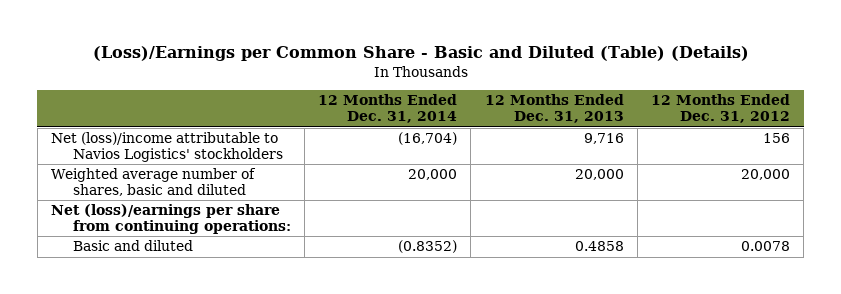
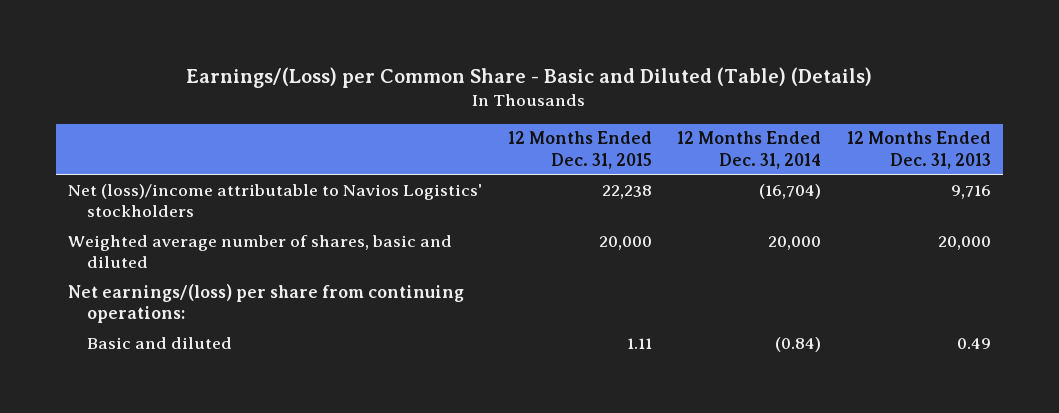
- (Loss)/Earnings per Common Share - Basic and Diluted (Table) (Details)
+ Earnings/(Loss) per Common Share - Basic and Diluted (Table) (Details)
- | 12 Months Ended Dec. 31, 2014 | 12 Months Ended Dec. 31, 2013 | 12 Months Ended Dec. 31, 2012
+ | 12 Months Ended Dec. 31, 2015 | 12 Months Ended Dec. 31, 2014 | 12 Months Ended Dec. 31, 2013
- Net (loss)/earnings per share from continuing operations:
- Basic and diluted | (0.8352) | 0.4858 | 0.0078
+ Net earnings/(loss) per share from continuing operations:
+ Basic and diluted | 1.11 | (0.84) | 0.49

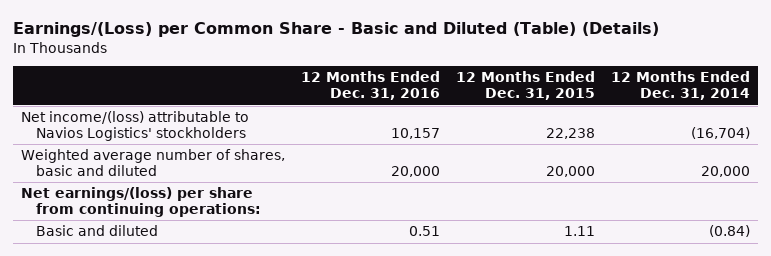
- | 12 Months Ended Dec. 31, 2015 | 12 Months Ended Dec. 31, 2014 | 12 Months Ended Dec. 31, 2013
+ | 12 Months Ended Dec. 31, 2016 | 12 Months Ended Dec. 31, 2015 | 12 Months Ended Dec. 31, 2014
- Net (loss)/income attributable to Navios Logistics' stockholders | 22,238 | (16,704) | 9,716
+ Net income/(loss) attributable to Navios Logistics' stockholders | 10,157 | 22,238 | (16,704)

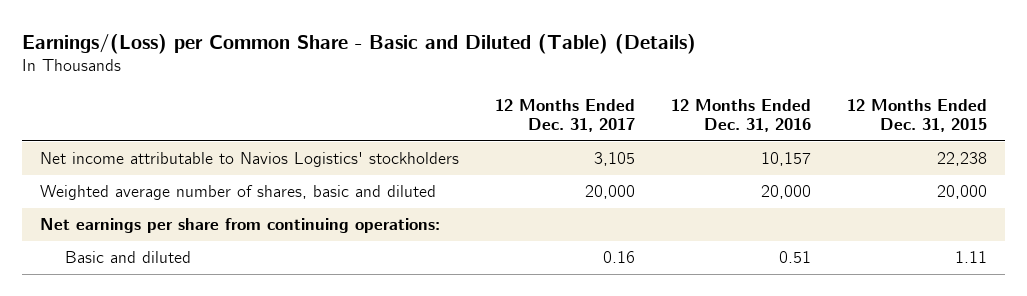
- | 12 Months Ended Dec. 31, 2016 | 12 Months Ended Dec. 31, 2015 | 12 Months Ended Dec. 31, 2014
+ | 12 Months Ended Dec. 31, 2017 | 12 Months Ended Dec. 31, 2016 | 12 Months Ended Dec. 31, 2015
- Net income/(loss) attributable to Navios Logistics' stockholders | 10,157 | 22,238 | (16,704)
+ Net income attributable to Navios Logistics' stockholders | 3,105 | 10,157 | 22,238
- Net earnings/(loss) per share from continuing operations:
+ Net earnings per share from continuing operations:

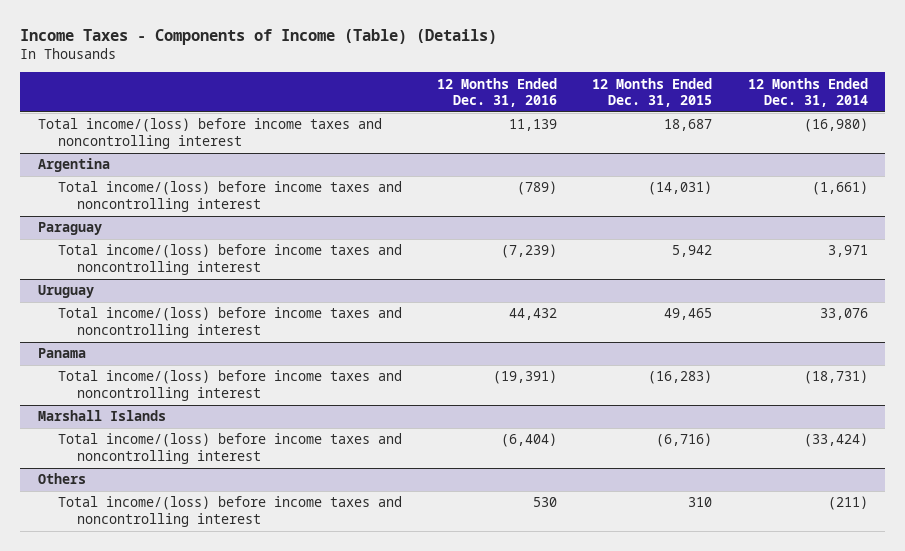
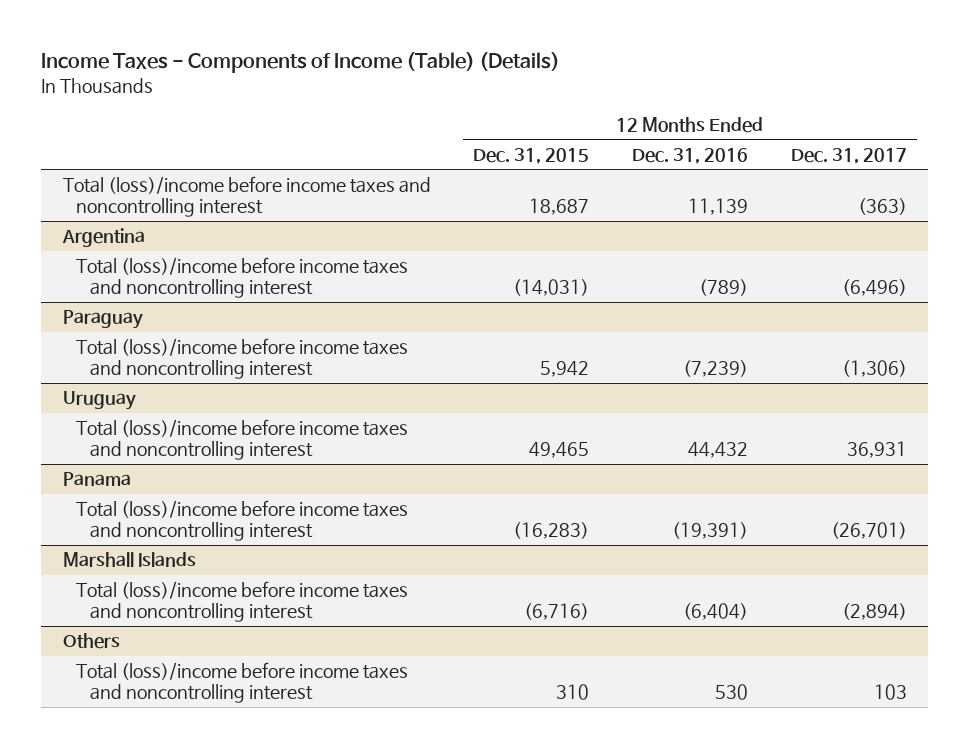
- | 12 Months Ended Dec. 31, 2016 | 12 Months Ended Dec. 31, 2015 | 12 Months Ended Dec. 31, 2014
+ | 12 Months Ended Dec. 31, 2015 | 12 Months Ended Dec. 31, 2016 | 12 Months Ended Dec. 31, 2017
- Total income/(loss) before income taxes and noncontrolling interest | 11,139 | 18,687 | (16,980)
+ Total (loss)/income before income taxes and noncontrolling interest | 18,687 | 11,139 | (363)
@ Argentina
- Total income/(loss) before income taxes and noncontrolling interest | (789) | (14,031) | (1,661)
+ Total (loss)/income before income taxes and noncontrolling interest | (14,031) | (789) | (6,496)
@ Paraguay
- Total income/(loss) before income taxes and noncontrolling interest | (7,239) | 5,942 | 3,971
+ Total (loss)/income before income taxes and noncontrolling interest | 5,942 | (7,239) | (1,306)
@ Uruguay
- Total income/(loss) before income taxes and noncontrolling interest | 44,432 | 49,465 | 33,076
+ Total (loss)/income before income taxes and noncontrolling interest | 49,465 | 44,432 | 36,931
@ Panama
- Total income/(loss) before income taxes and noncontrolling interest | (19,391) | (16,283) | (18,731)
+ Total (loss)/income before income taxes and noncontrolling interest | (16,283) | (19,391) | (26,701)
@ Marshall Islands
- Total income/(loss) before income taxes and noncontrolling interest | (6,404) | (6,716) | (33,424)
+ Total (loss)/income before income taxes and noncontrolling interest | (6,716) | (6,404) | (2,894)
@ Others
- Total income/(loss) before income taxes and noncontrolling interest | 530 | 310 | (211)
+ Total (loss)/income before income taxes and noncontrolling interest | 310 | 530 | 103

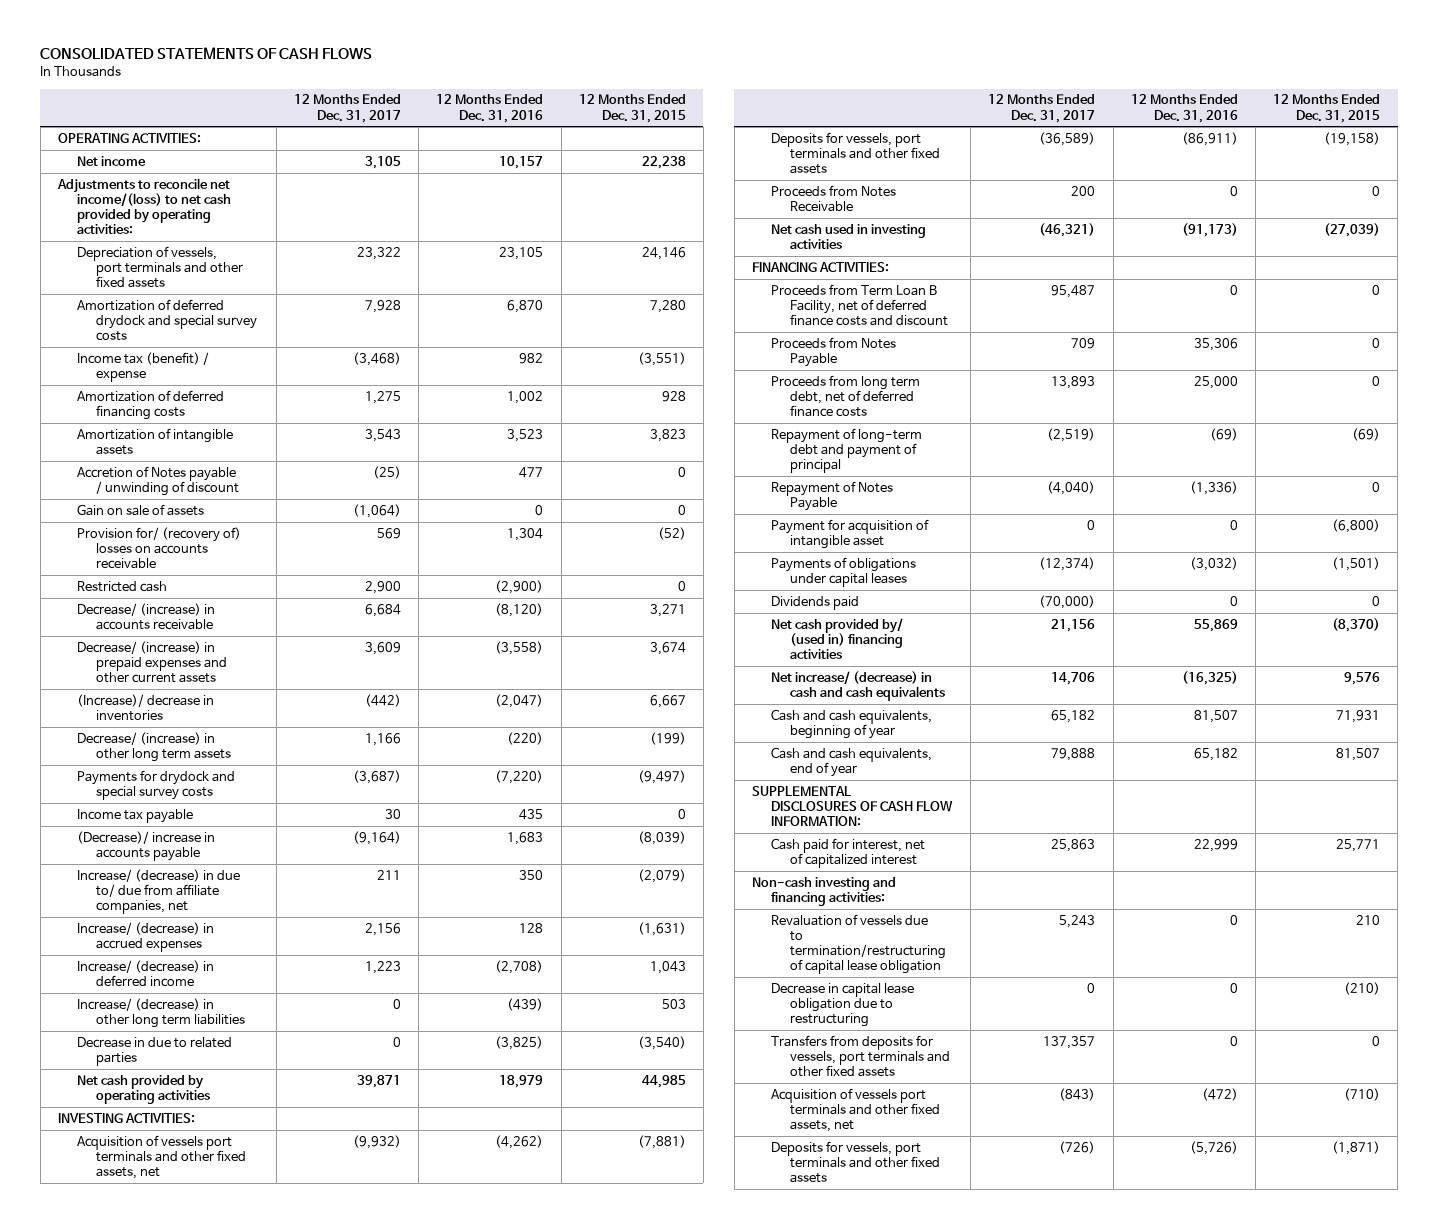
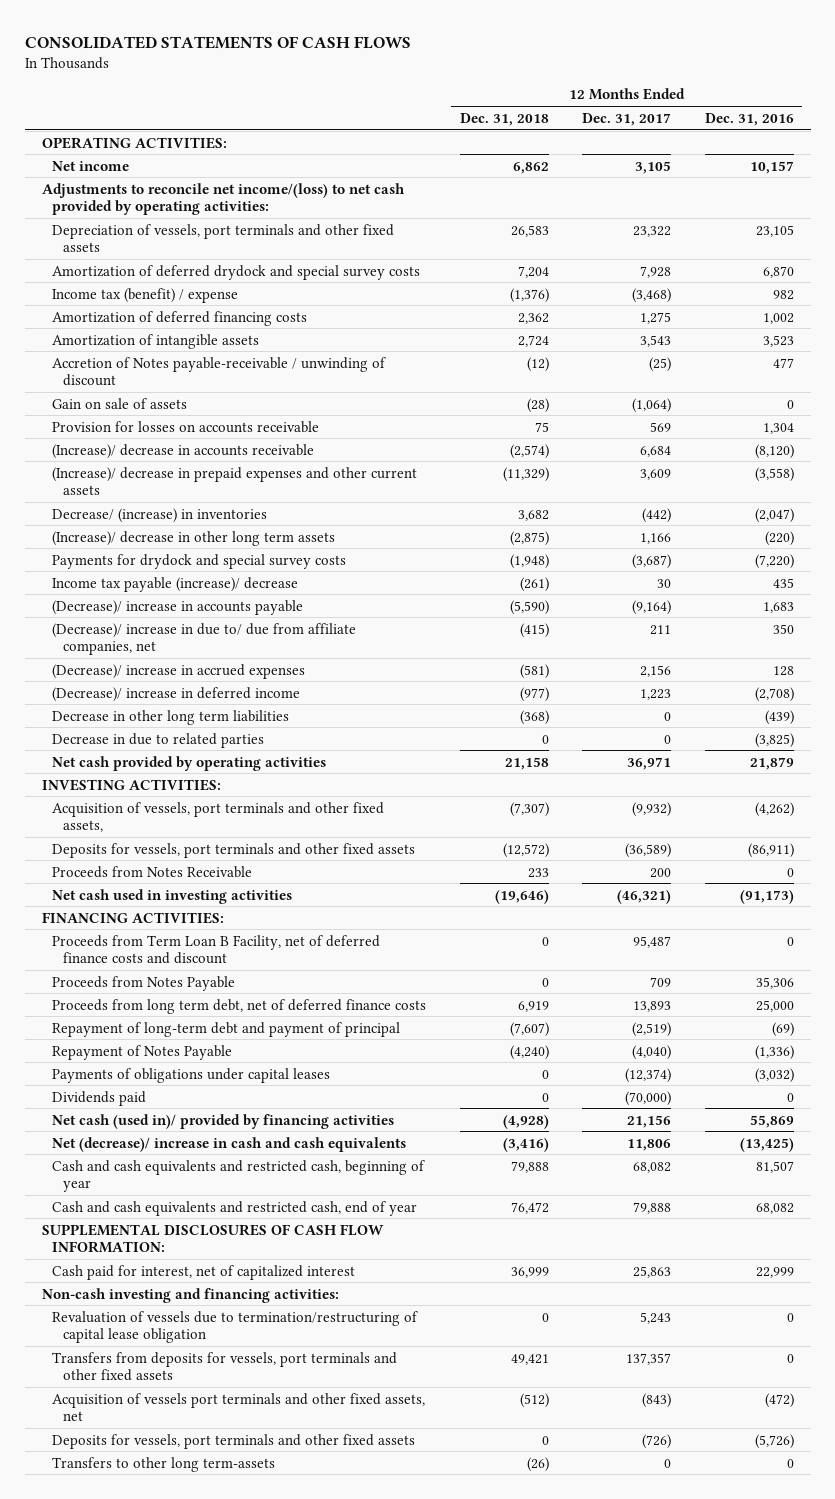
- | 12 Months Ended Dec. 31, 2017 | 12 Months Ended Dec. 31, 2016 | 12 Months Ended Dec. 31, 2015
+ | 12 Months Ended Dec. 31, 2018 | 12 Months Ended Dec. 31, 2017 | 12 Months Ended Dec. 31, 2016
- Accretion of Notes payable / unwinding of discount | (25) | 477 | 0
+ Accretion of Notes payable-receivable / unwinding of discount | (12) | (25) | 477
- Provision for/ (recovery of) losses on accounts receivable | 569 | 1,304 | (52)
- Restricted cash | 2,900 | (2,900) | 0
- Decrease/ (increase) in accounts receivable | 6,684 | (8,120) | 3,271
- Decrease/ (increase) in prepaid expenses and other current assets | 3,609 | (3,558) | 3,674
- (Increase)/ decrease in inventories | (442) | (2,047) | 6,667
- Decrease/ (increase) in other long term assets | 1,166 | (220) | (199)
+ Provision for losses on accounts receivable | 75 | 569 | 1,304
+ (Increase)/ decrease in accounts receivable | (2,574) | 6,684 | (8,120)
+ (Increase)/ decrease in prepaid expenses and other current assets | (11,329) | 3,609 | (3,558)
+ Decrease/ (increase) in inventories | 3,682 | (442) | (2,047)
+ (Increase)/ decrease in other long term assets | (2,875) | 1,166 | (220)
- Income tax payable | 30 | 435 | 0
+ Income tax payable (increase)/ decrease | (261) | 30 | 435
- Increase/ (decrease) in due to/ due from affiliate companies, net | 211 | 350 | (2,079)
- Increase/ (decrease) in accrued expenses | 2,156 | 128 | (1,631)
- Increase/ (decrease) in deferred income | 1,223 | (2,708) | 1,043
- Increase/ (decrease) in other long term liabilities | 0 | (439) | 503
+ (Decrease)/ increase in due to/ due from affiliate companies, net | (415) | 211 | 350
+ (Decrease)/ increase in accrued expenses | (581) | 2,156 | 128
+ (Decrease)/ increase in deferred income | (977) | 1,223 | (2,708)
+ Decrease in other long term liabilities | (368) | 0 | (439)
- Net cash provided by operating activities | 39,871 | 18,979 | 44,985
+ Net cash provided by operating activities | 21,158 | 36,971 | 21,879
- Acquisition of vessels port terminals and other fixed assets, net | (9,932) | (4,262) | (7,881)
+ Acquisition of vessels, port terminals and other fixed assets, | (7,307) | (9,932) | (4,262)
- Payment for acquisition of intangible asset | 0 | 0 | (6,800)
- Net cash provided by/ (used in) financing activities | 21,156 | 55,869 | (8,370)
- Net increase/ (decrease) in cash and cash equivalents | 14,706 | (16,325) | 9,576
- Cash and cash equivalents, beginning of year | 65,182 | 81,507 | 71,931
- Cash and cash equivalents, end of year | 79,888 | 65,182 | 81,507
+ Net cash (used in)/ provided by financing activities | (4,928) | 21,156 | 55,869
+ Net (decrease)/ increase in cash and cash equivalents | (3,416) | 11,806 | (13,425)
+ Cash and cash equivalents and restricted cash, beginning of year | 79,888 | 68,082 | 81,507
+ Cash and cash equivalents and restricted cash, end of year | 76,472 | 79,888 | 68,082
- Decrease in capital lease obligation due to restructuring | 0 | 0 | (210)
+ Transfers to other long term-assets | (26) | 0 | 0

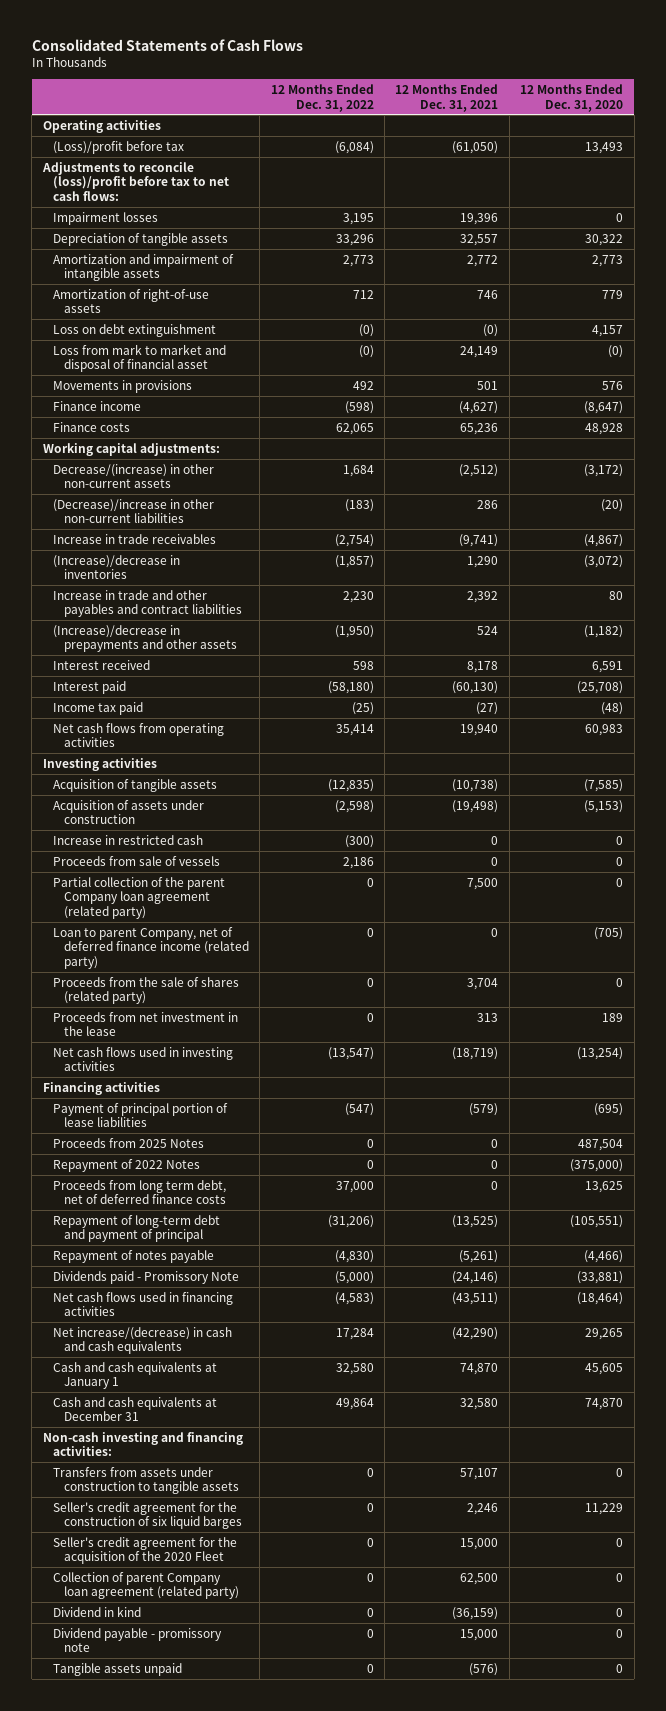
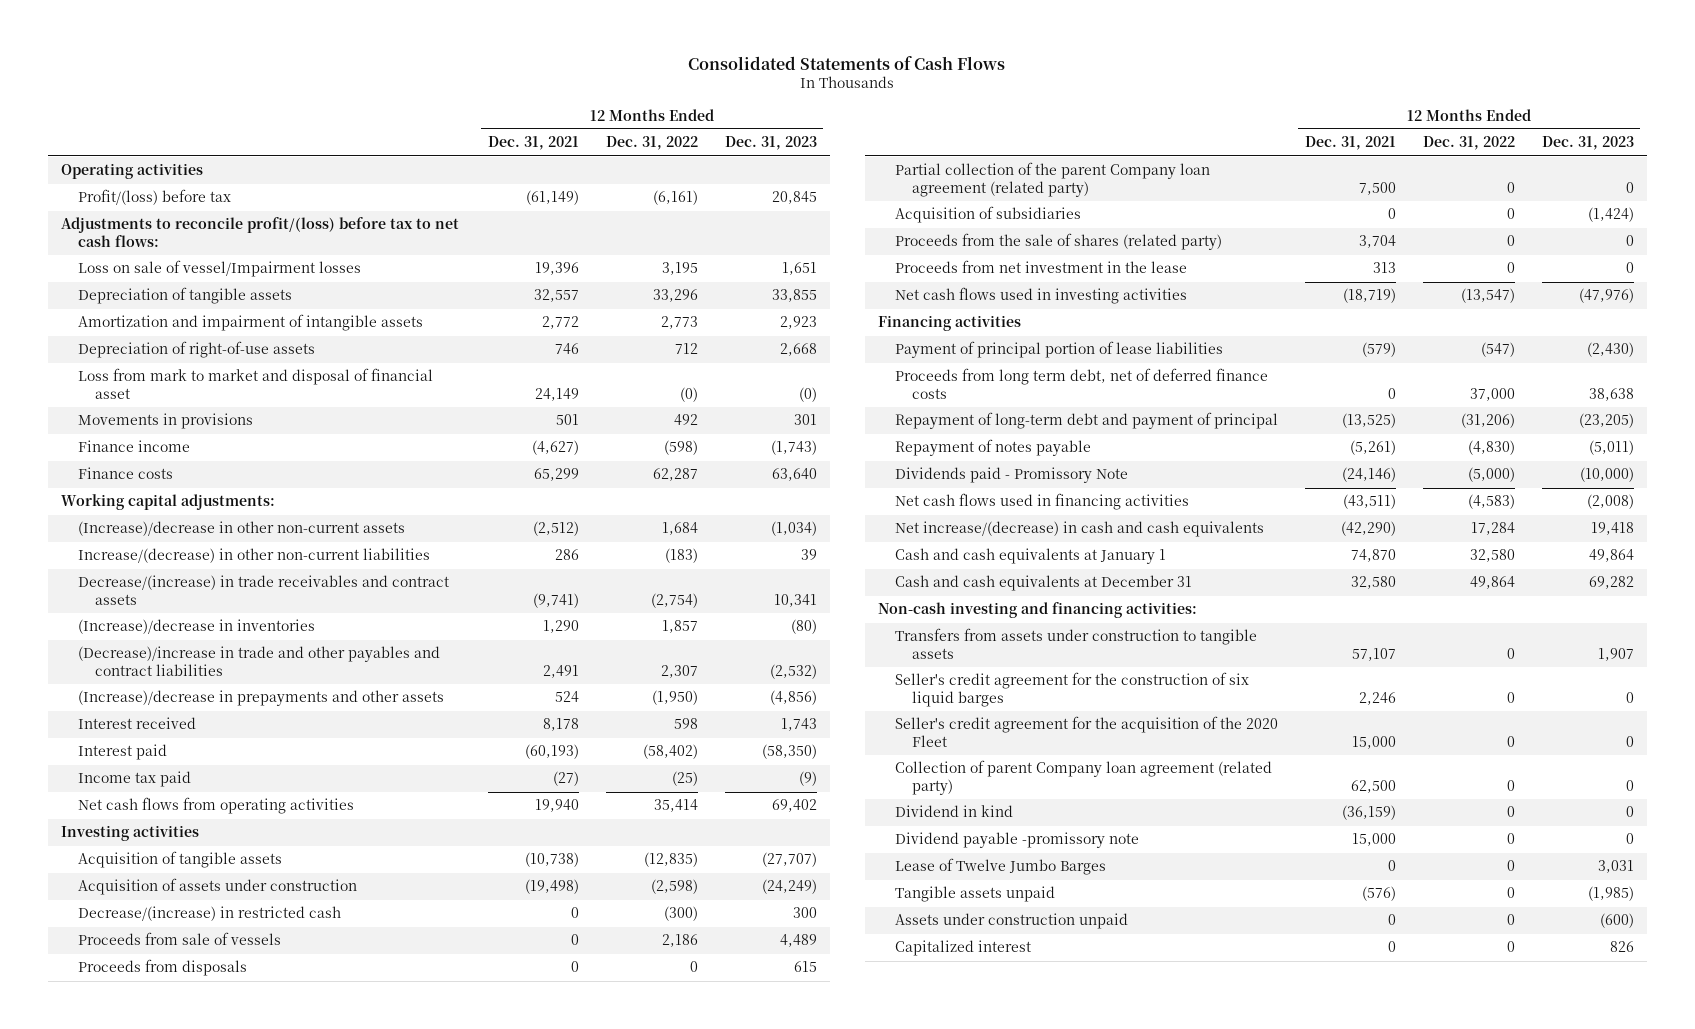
- | 12 Months Ended Dec. 31, 2022 | 12 Months Ended Dec. 31, 2021 | 12 Months Ended Dec. 31, 2020
+ | 12 Months Ended Dec. 31, 2021 | 12 Months Ended Dec. 31, 2022 | 12 Months Ended Dec. 31, 2023
- (Loss)/profit before tax | (6,084) | (61,050) | 13,493
- Adjustments to reconcile (loss)/profit before tax to net cash flows:
- Impairment losses | 3,195 | 19,396 | 0
+ Profit/(loss) before tax | (61,149) | (6,161) | 20,845
+ Adjustments to reconcile profit/(loss) before tax to net cash flows:
+ Loss on sale of vessel/Impairment losses | 19,396 | 3,195 | 1,651
- Amortization of right-of-use assets | 712 | 746 | 779
- Loss on debt extinguishment | (0) | (0) | 4,157
+ Depreciation of right-of-use assets | 746 | 712 | 2,668
- Finance costs | 62,065 | 65,236 | 48,928
+ Finance costs | 65,299 | 62,287 | 63,640
- Decrease/(increase) in other non-current assets | 1,684 | (2,512) | (3,172)
- (Decrease)/increase in other non-current liabilities | (183) | 286 | (20)
- Increase in trade receivables | (2,754) | (9,741) | (4,867)
- (Increase)/decrease in inventories | (1,857) | 1,290 | (3,072)
- Increase in trade and other payables and contract liabilities | 2,230 | 2,392 | 80
+ (Increase)/decrease in other non-current assets | (2,512) | 1,684 | (1,034)
+ Increase/(decrease) in other non-current liabilities | 286 | (183) | 39
+ Decrease/(increase) in trade receivables and contract assets | (9,741) | (2,754) | 10,341
+ (Increase)/decrease in inventories | 1,290 | 1,857 | (80)
+ (Decrease)/increase in trade and other payables and contract liabilities | 2,491 | 2,307 | (2,532)
- Interest paid | (58,180) | (60,130) | (25,708)
+ Interest paid | (60,193) | (58,402) | (58,350)
- Increase in restricted cash | (300) | 0 | 0
+ Decrease/(increase) in restricted cash | 0 | (300) | 300
+ Proceeds from disposals | 0 | 0 | 615
- Loan to parent Company, net of deferred finance income (related party) | 0 | 0 | (705)
+ Acquisition of subsidiaries | 0 | 0 | (1,424)
- Proceeds from 2025 Notes | 0 | 0 | 487,504
- Repayment of 2022 Notes | 0 | 0 | (375,000)
- Dividend payable - promissory note | 0 | 15,000 | 0
+ Dividend payable -promissory note | 15,000 | 0 | 0
+ Lease of Twelve Jumbo Barges | 0 | 0 | 3,031
+ Assets under construction unpaid | 0 | 0 | (600)
+ Capitalized interest | 0 | 0 | 826

